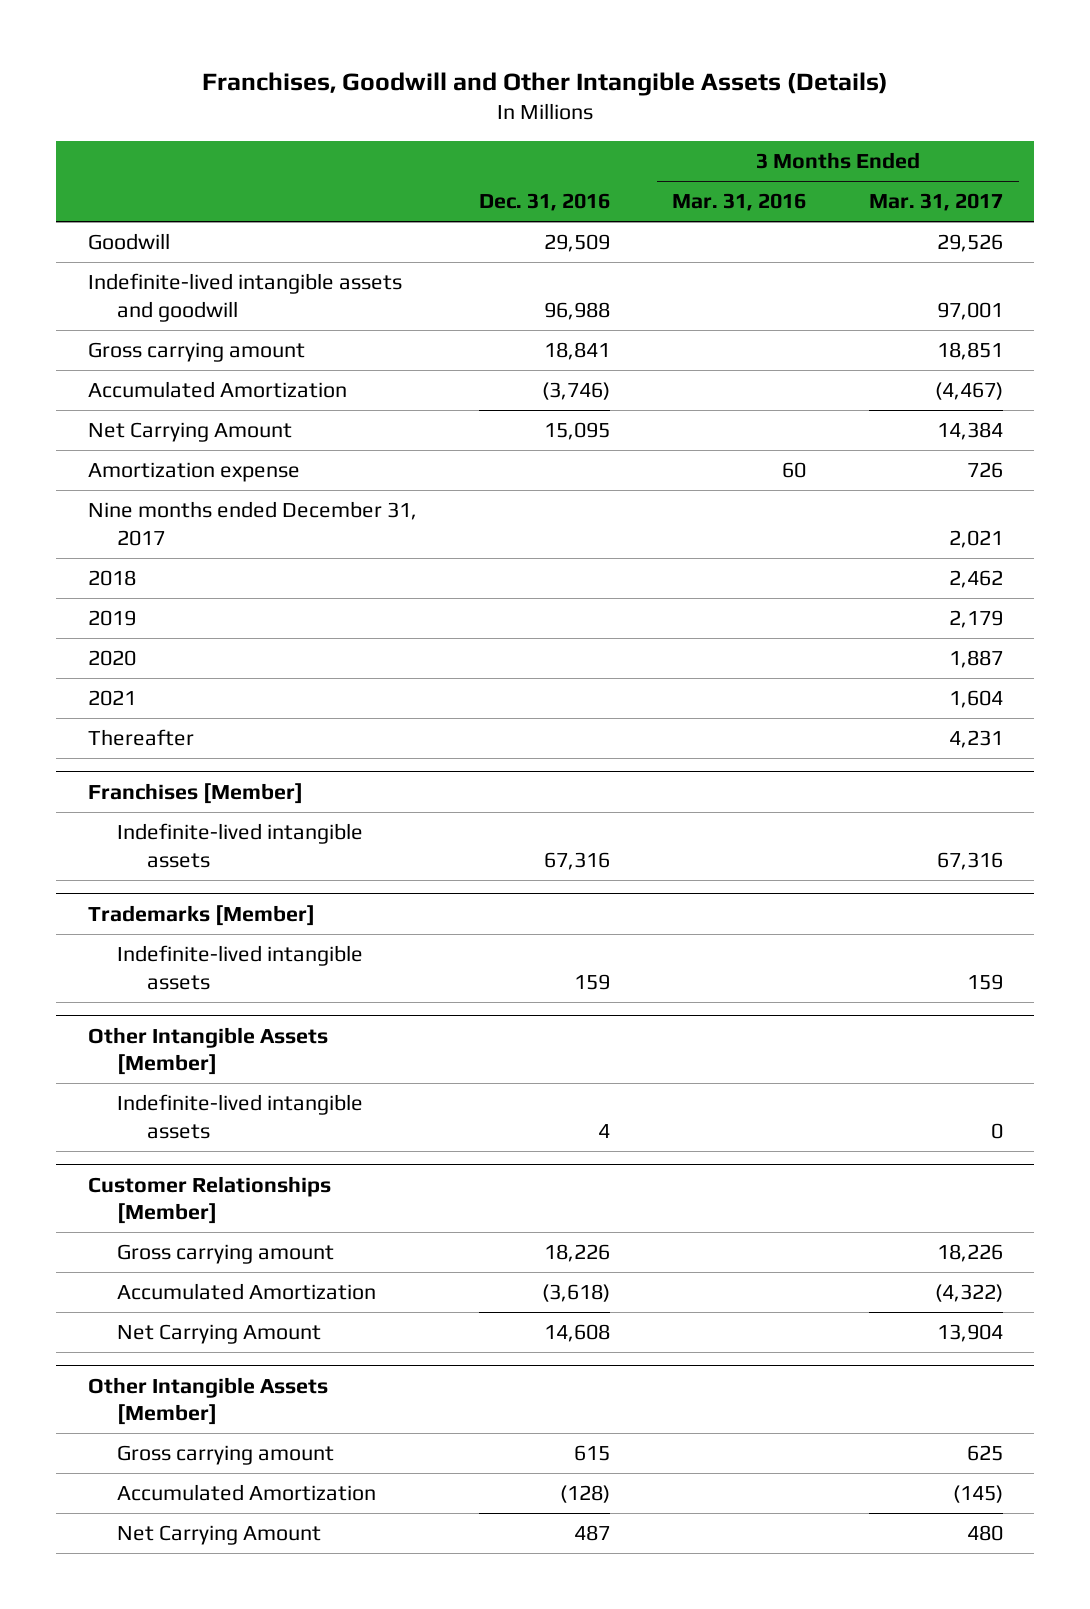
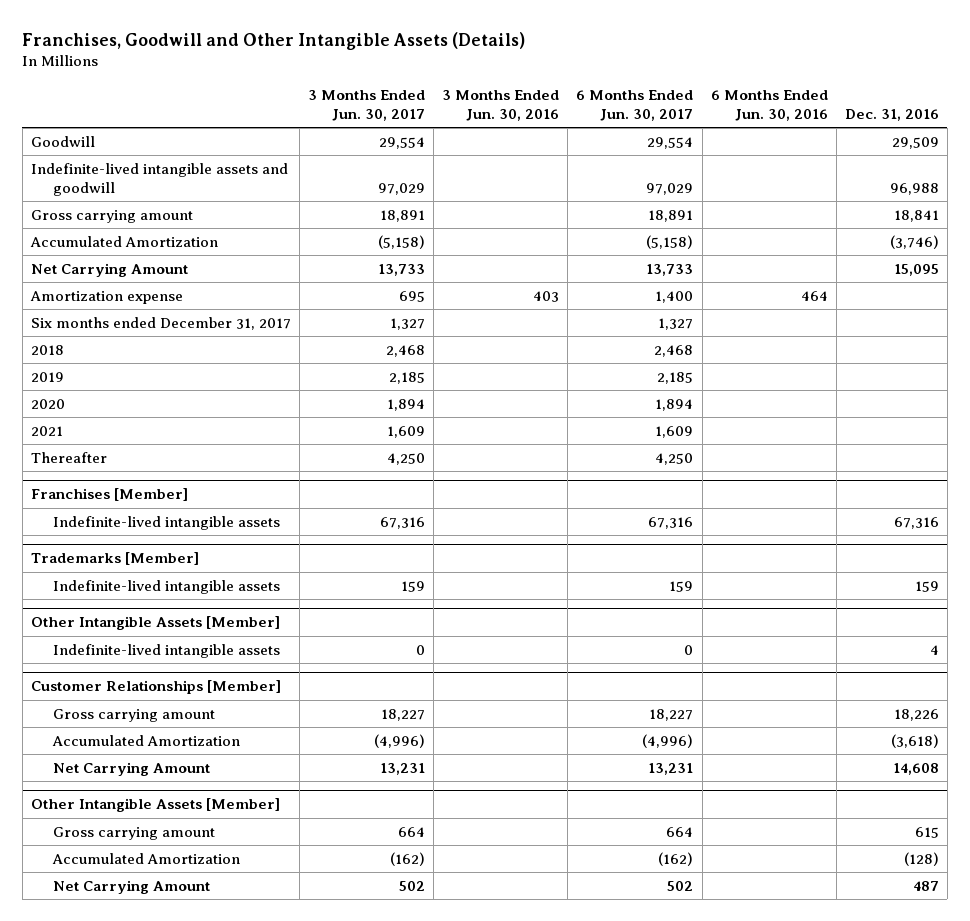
- | Dec. 31, 2016 | 3 Months Ended Mar. 31, 2016 | 3 Months Ended Mar. 31, 2017
+ | 3 Months Ended Jun. 30, 2017 | 3 Months Ended Jun. 30, 2016 | 6 Months Ended Jun. 30, 2017 | 6 Months Ended Jun. 30, 2016 | Dec. 31, 2016
- Nine months ended December 31, 2017 | | | 2,021
+ Six months ended December 31, 2017 | 1,327 | | 1,327 | |

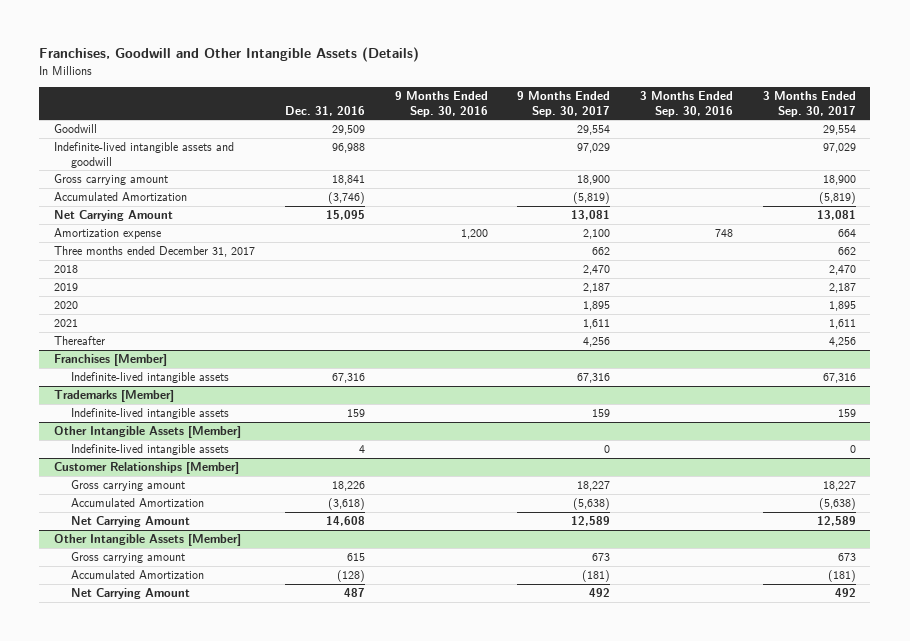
- | 3 Months Ended Jun. 30, 2017 | 3 Months Ended Jun. 30, 2016 | 6 Months Ended Jun. 30, 2017 | 6 Months Ended Jun. 30, 2016 | Dec. 31, 2016
+ | Dec. 31, 2016 | 9 Months Ended Sep. 30, 2016 | 9 Months Ended Sep. 30, 2017 | 3 Months Ended Sep. 30, 2016 | 3 Months Ended Sep. 30, 2017
- Six months ended December 31, 2017 | 1,327 | | 1,327 | |
+ Three months ended December 31, 2017 | | | 662 | | 662

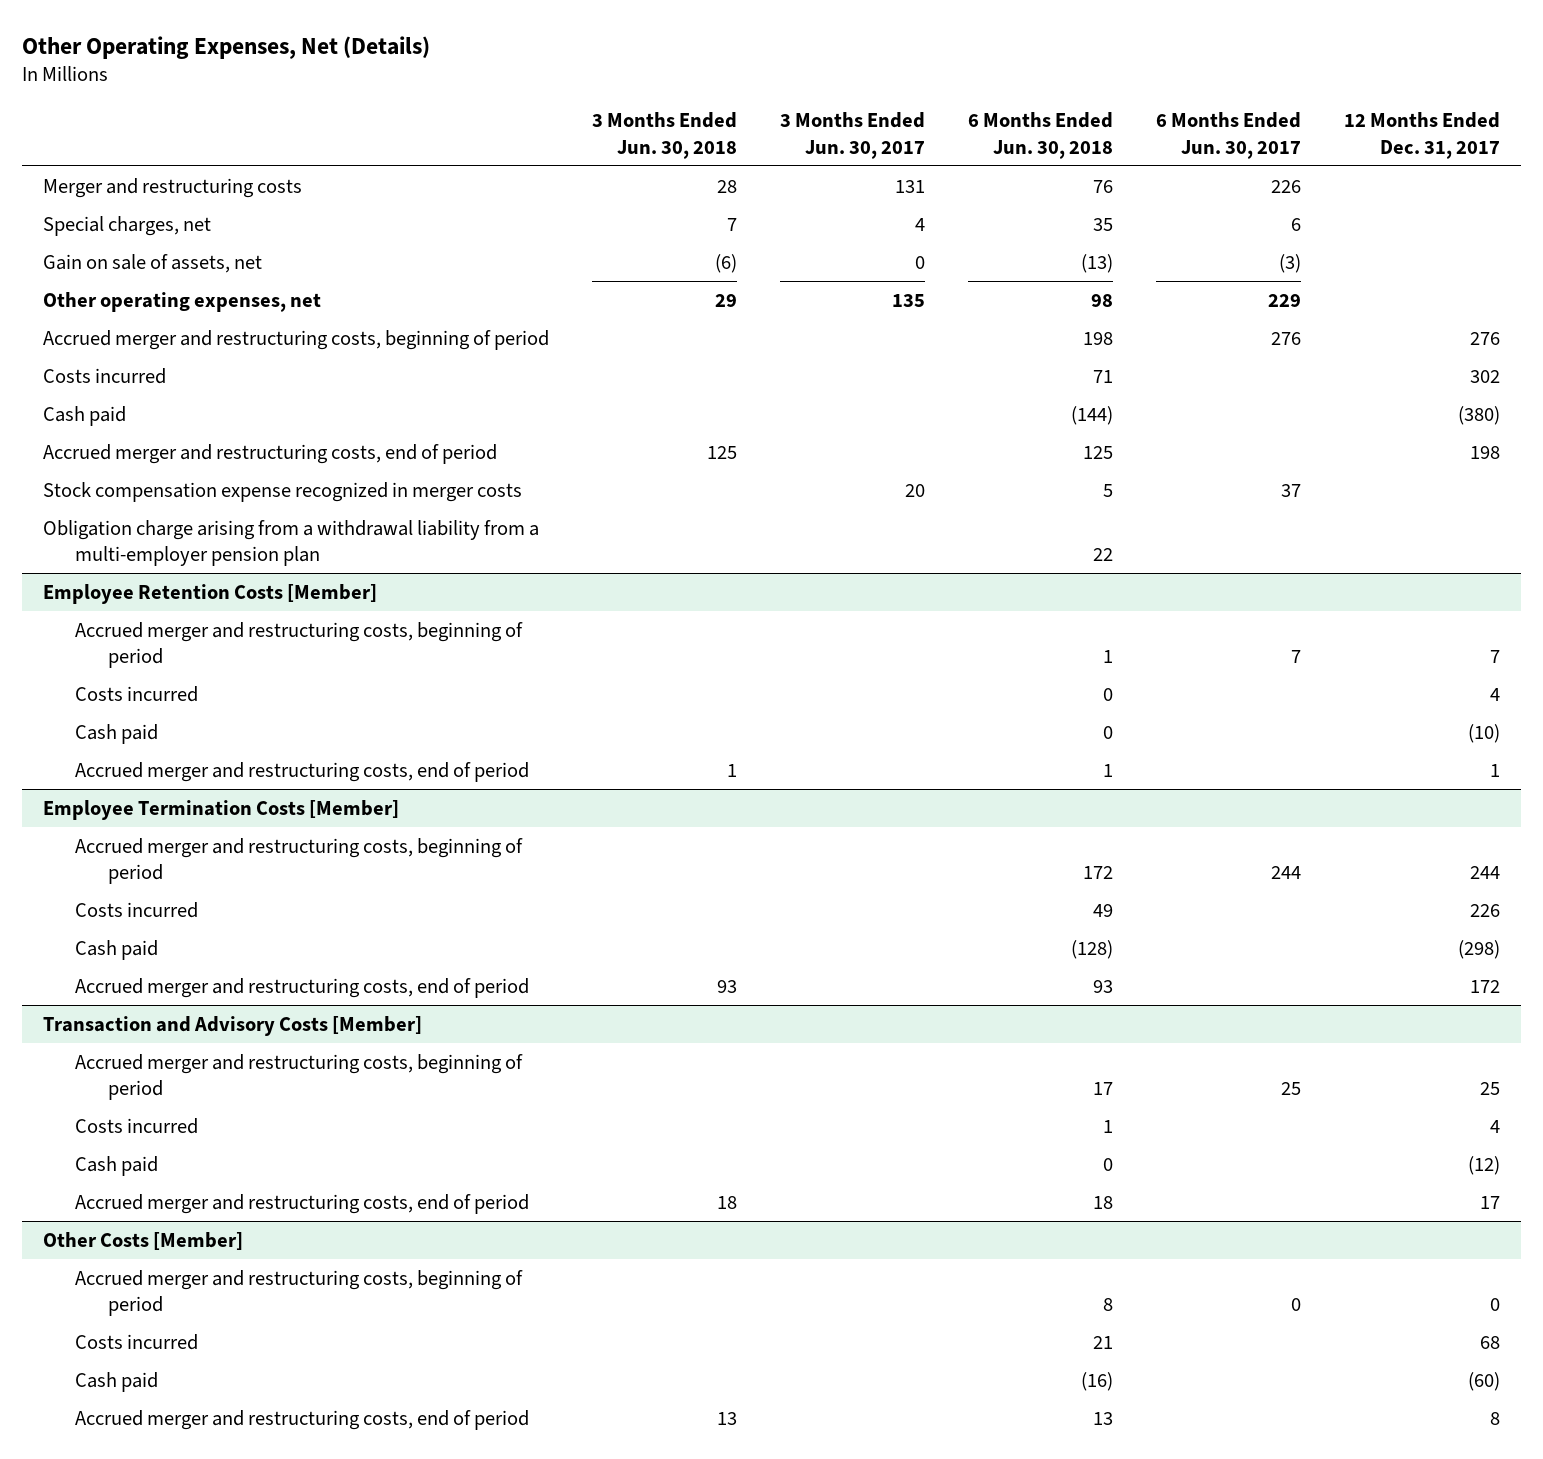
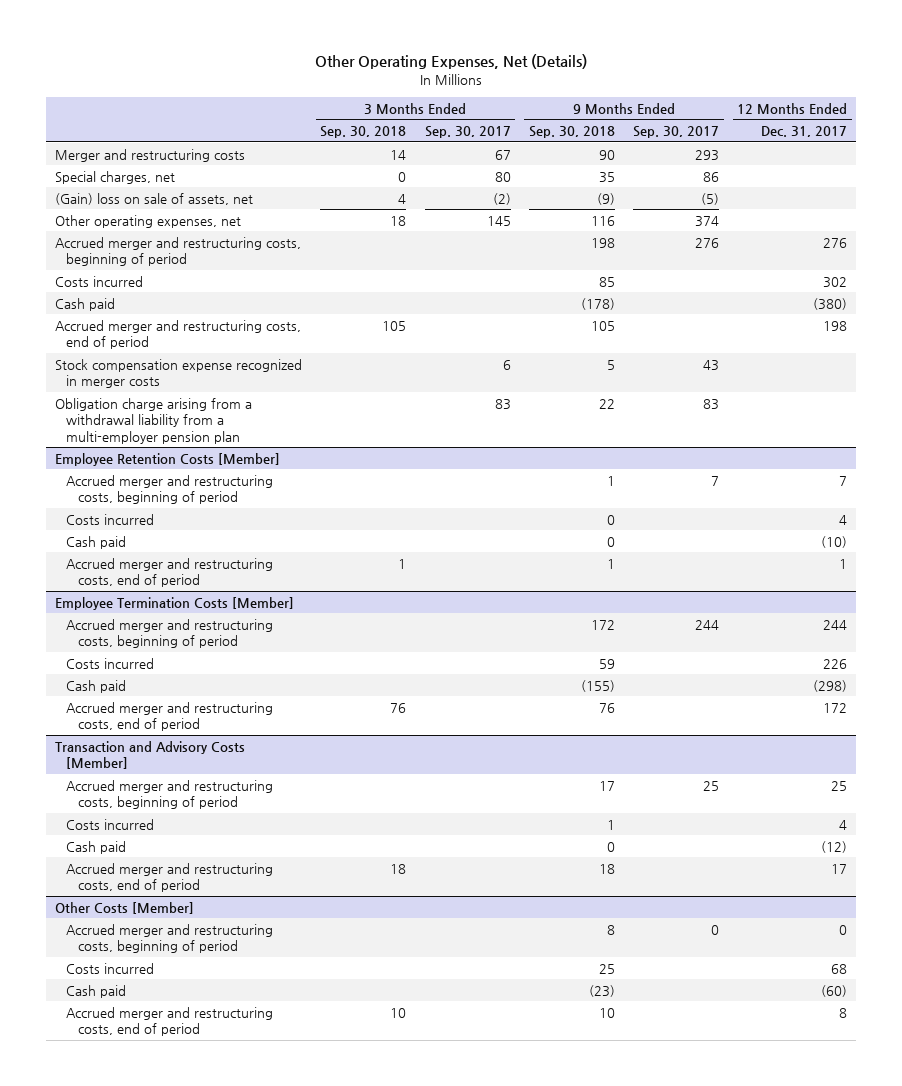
- | 3 Months Ended Jun. 30, 2018 | 3 Months Ended Jun. 30, 2017 | 6 Months Ended Jun. 30, 2018 | 6 Months Ended Jun. 30, 2017 | 12 Months Ended Dec. 31, 2017
+ | 3 Months Ended Sep. 30, 2018 | 3 Months Ended Sep. 30, 2017 | 9 Months Ended Sep. 30, 2018 | 9 Months Ended Sep. 30, 2017 | 12 Months Ended Dec. 31, 2017
- Gain on sale of assets, net | (6) | 0 | (13) | (3) |
+ (Gain) loss on sale of assets, net | 4 | (2) | (9) | (5) |

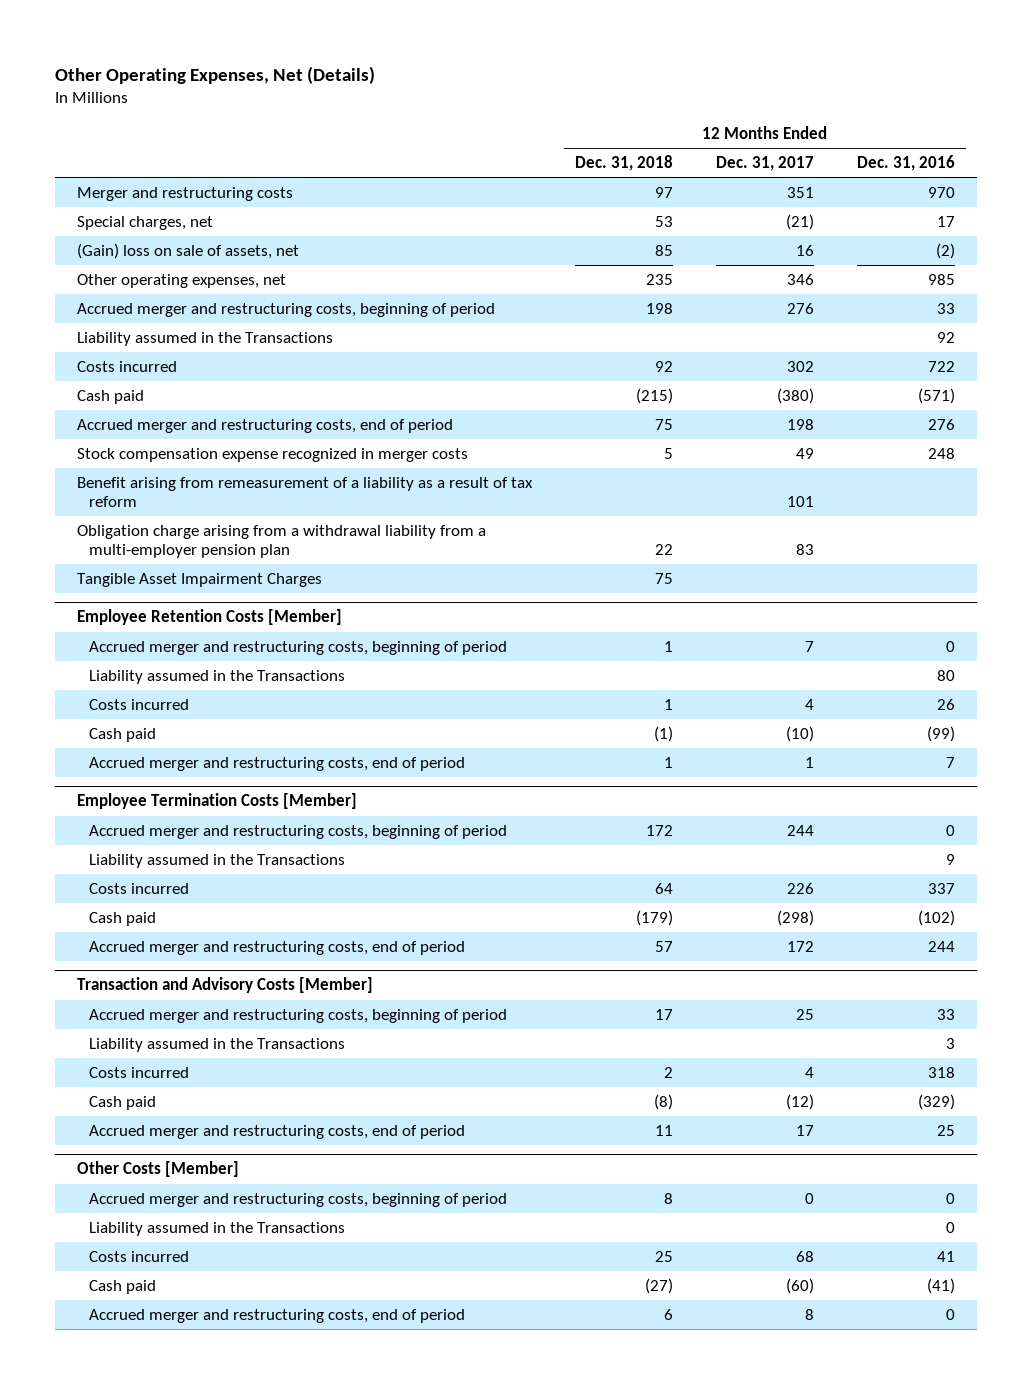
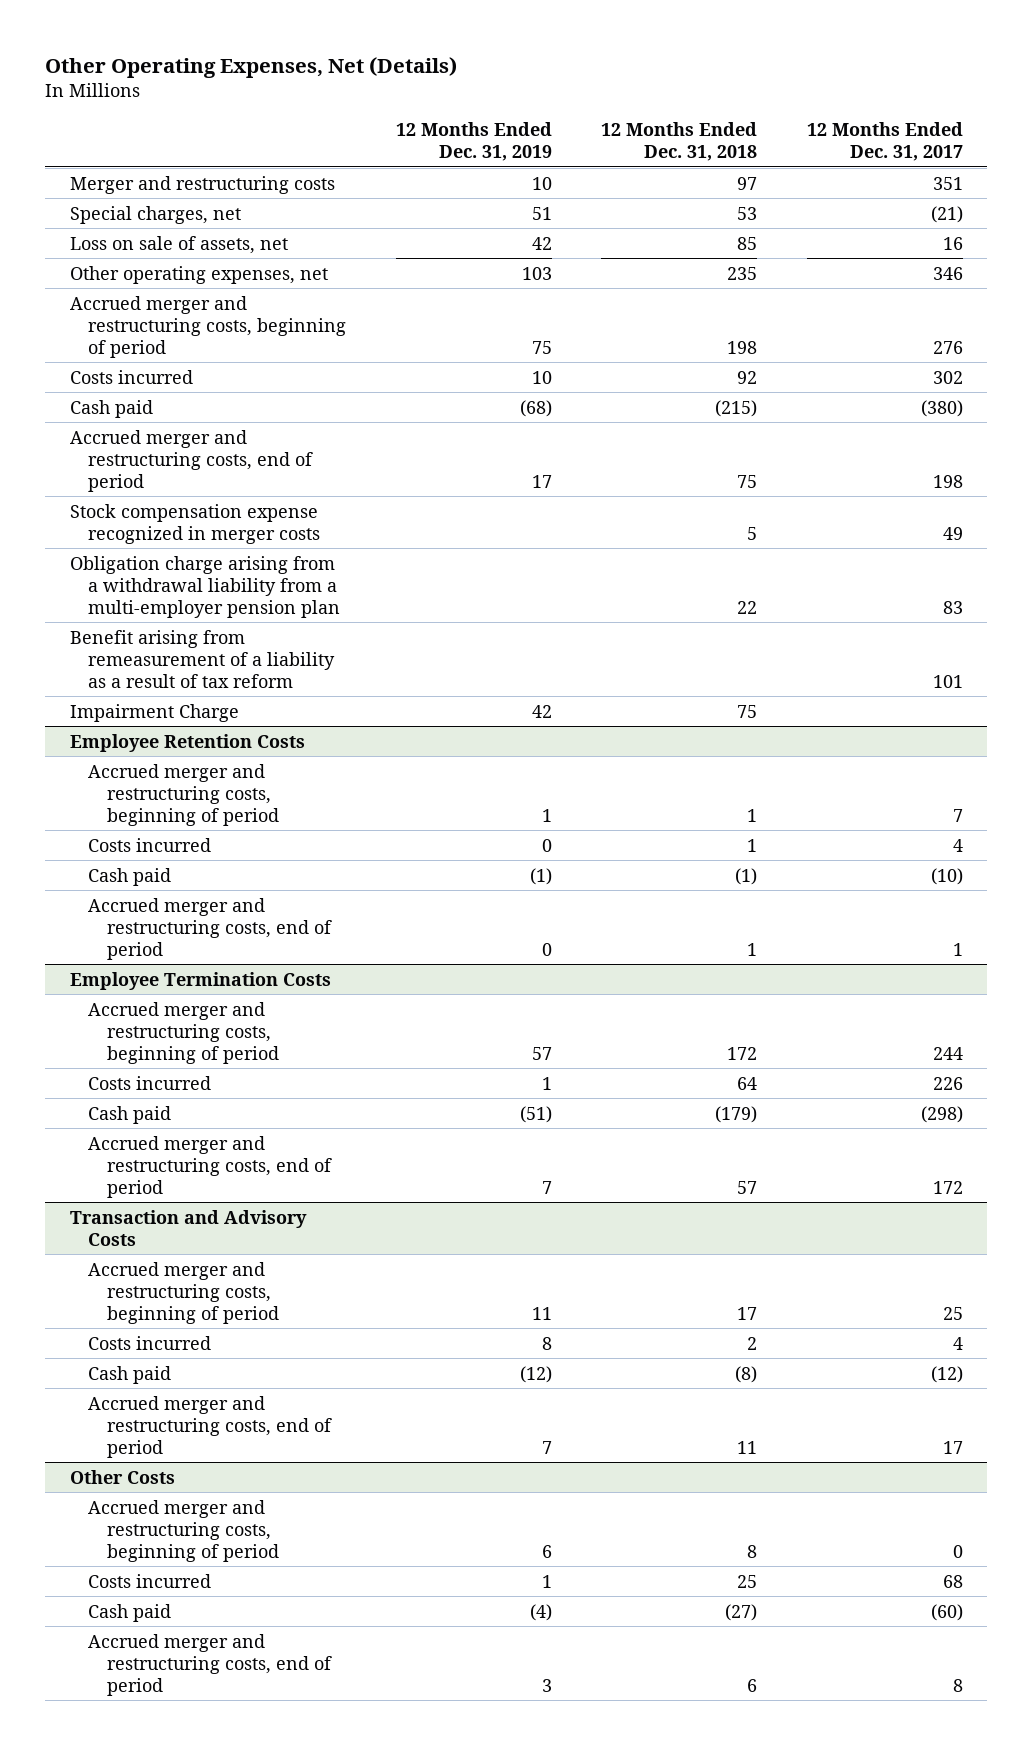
- | 12 Months Ended Dec. 31, 2018 | 12 Months Ended Dec. 31, 2017 | 12 Months Ended Dec. 31, 2016
+ | 12 Months Ended Dec. 31, 2019 | 12 Months Ended Dec. 31, 2018 | 12 Months Ended Dec. 31, 2017
- (Gain) loss on sale of assets, net | 85 | 16 | (2)
+ Loss on sale of assets, net | 42 | 85 | 16
- Liability assumed in the Transactions | | | 92
- Tangible Asset Impairment Charges | 75 | |
- Employee Retention Costs [Member]
moved down: Benefit arising from remeasurement of a liability as a result of tax reform | | | 101
+ Impairment Charge | 42 | 75 |
+ Employee Retention Costs
- Liability assumed in the Transactions | | | 80
- Employee Termination Costs [Member]
+ Employee Termination Costs
- Liability assumed in the Transactions | | | 9
- Transaction and Advisory Costs [Member]
+ Transaction and Advisory Costs
- Liability assumed in the Transactions | | | 3
- Other Costs [Member]
+ Other Costs
- Liability assumed in the Transactions | | | 0

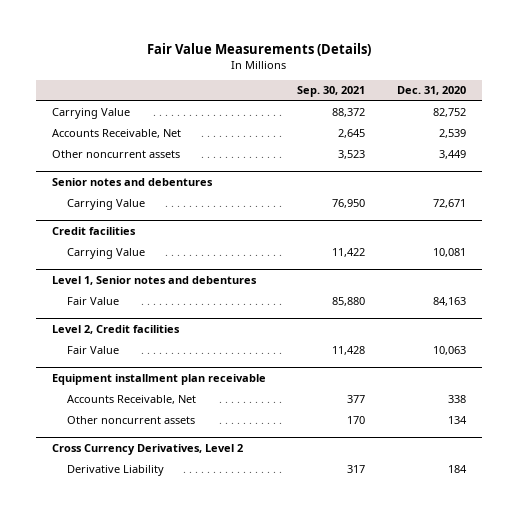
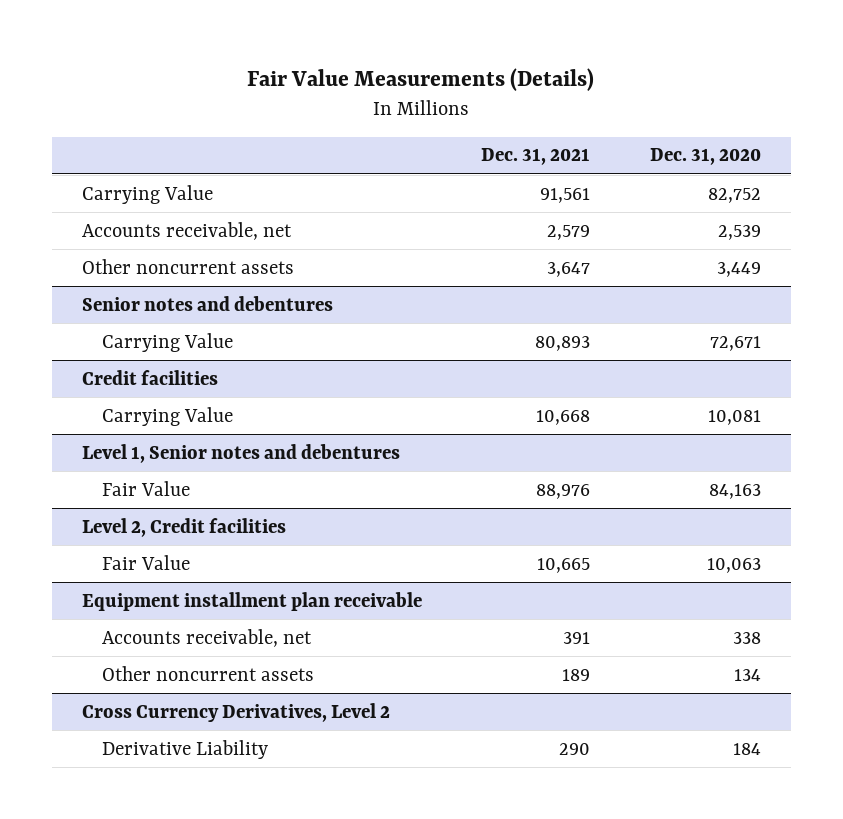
- | Sep. 30, 2021 | Dec. 31, 2020
+ | Dec. 31, 2021 | Dec. 31, 2020
- Accounts Receivable, Net | 2,645 | 2,539
+ Accounts receivable, net | 2,579 | 2,539
@ Equipment installment plan receivable
- Accounts Receivable, Net | 377 | 338
+ Accounts receivable, net | 391 | 338

